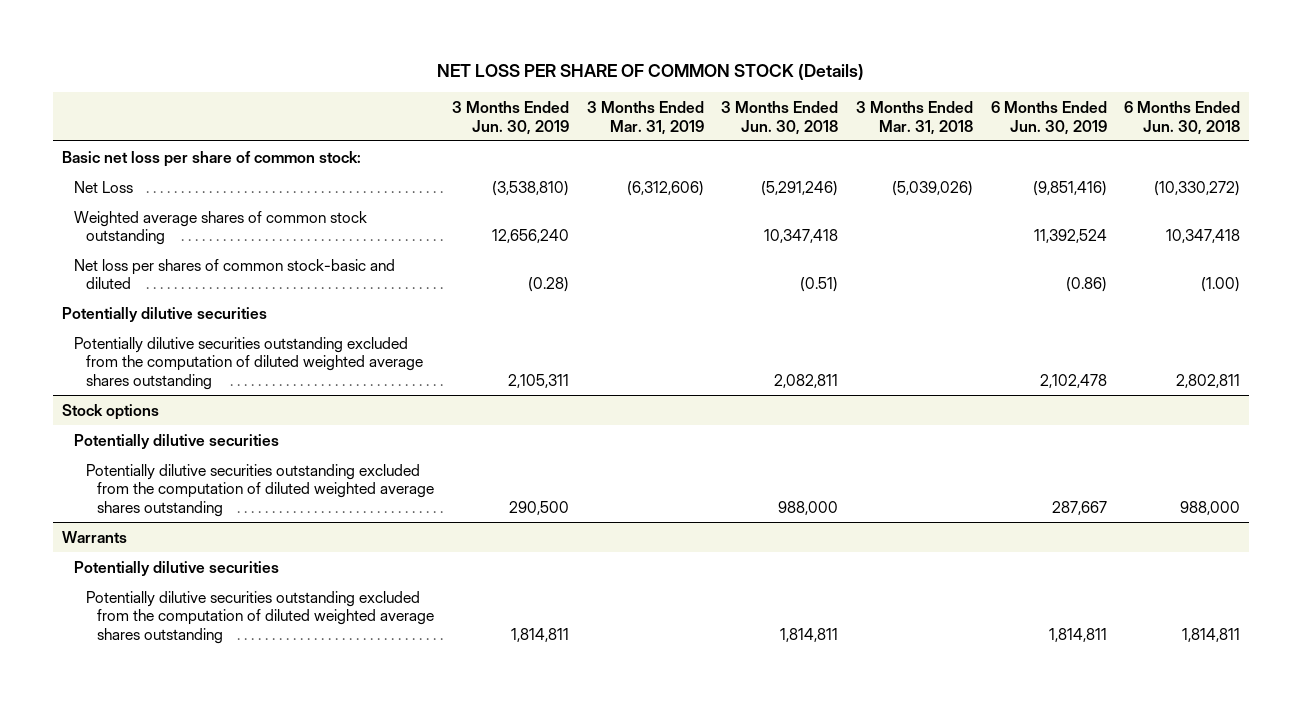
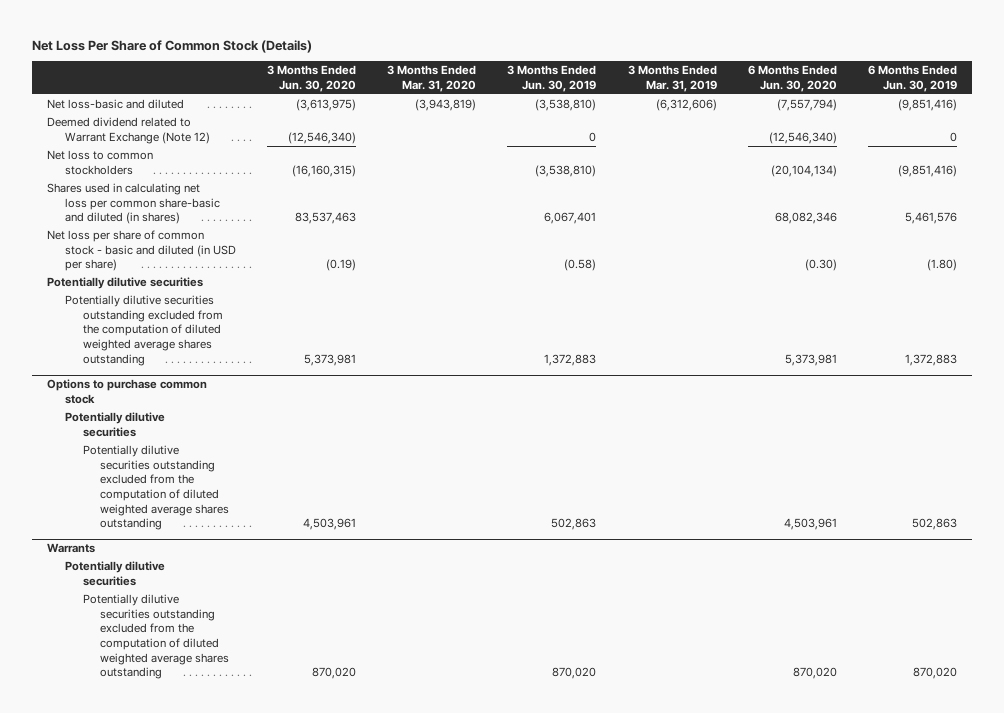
- NET LOSS PER SHARE OF COMMON STOCK (Details)
+ Net Loss Per Share of Common Stock (Details)
- | 3 Months Ended Jun. 30, 2019 | 3 Months Ended Mar. 31, 2019 | 3 Months Ended Jun. 30, 2018 | 3 Months Ended Mar. 31, 2018 | 6 Months Ended Jun. 30, 2019 | 6 Months Ended Jun. 30, 2018
+ | 3 Months Ended Jun. 30, 2020 | 3 Months Ended Mar. 31, 2020 | 3 Months Ended Jun. 30, 2019 | 3 Months Ended Mar. 31, 2019 | 6 Months Ended Jun. 30, 2020 | 6 Months Ended Jun. 30, 2019
- Basic net loss per share of common stock:
- Net Loss | (3,538,810) | (6,312,606) | (5,291,246) | (5,039,026) | (9,851,416) | (10,330,272)
- Weighted average shares of common stock outstanding | 12,656,240 | | 10,347,418 | | 11,392,524 | 10,347,418
- Net loss per shares of common stock-basic and diluted | (0.28) | | (0.51) | | (0.86) | (1.00)
+ Net loss-basic and diluted | (3,613,975) | (3,943,819) | (3,538,810) | (6,312,606) | (7,557,794) | (9,851,416)
+ Deemed dividend related to Warrant Exchange (Note 12) | (12,546,340) | | 0 | | (12,546,340) | 0
+ Net loss to common stockholders | (16,160,315) | | (3,538,810) | | (20,104,134) | (9,851,416)
+ Shares used in calculating net loss per common share-basic and diluted (in shares) | 83,537,463 | | 6,067,401 | | 68,082,346 | 5,461,576
+ Net loss per share of common stock - basic and diluted (in USD per share) | (0.19) | | (0.58) | | (0.30) | (1.80)
- Potentially dilutive securities outstanding excluded from the computation of diluted weighted average shares outstanding | 2,105,311 | | 2,082,811 | | 2,102,478 | 2,802,811
- Stock options
+ Potentially dilutive securities outstanding excluded from the computation of diluted weighted average shares outstanding | 5,373,981 | | 1,372,883 | | 5,373,981 | 1,372,883
+ Options to purchase common stock
- Potentially dilutive securities outstanding excluded from the computation of diluted weighted average shares outstanding | 290,500 | | 988,000 | | 287,667 | 988,000
+ Potentially dilutive securities outstanding excluded from the computation of diluted weighted average shares outstanding | 4,503,961 | | 502,863 | | 4,503,961 | 502,863
@ Warrants
- Potentially dilutive securities outstanding excluded from the computation of diluted weighted average shares outstanding | 1,814,811 | | 1,814,811 | | 1,814,811 | 1,814,811
+ Potentially dilutive securities outstanding excluded from the computation of diluted weighted average shares outstanding | 870,020 | | 870,020 | | 870,020 | 870,020

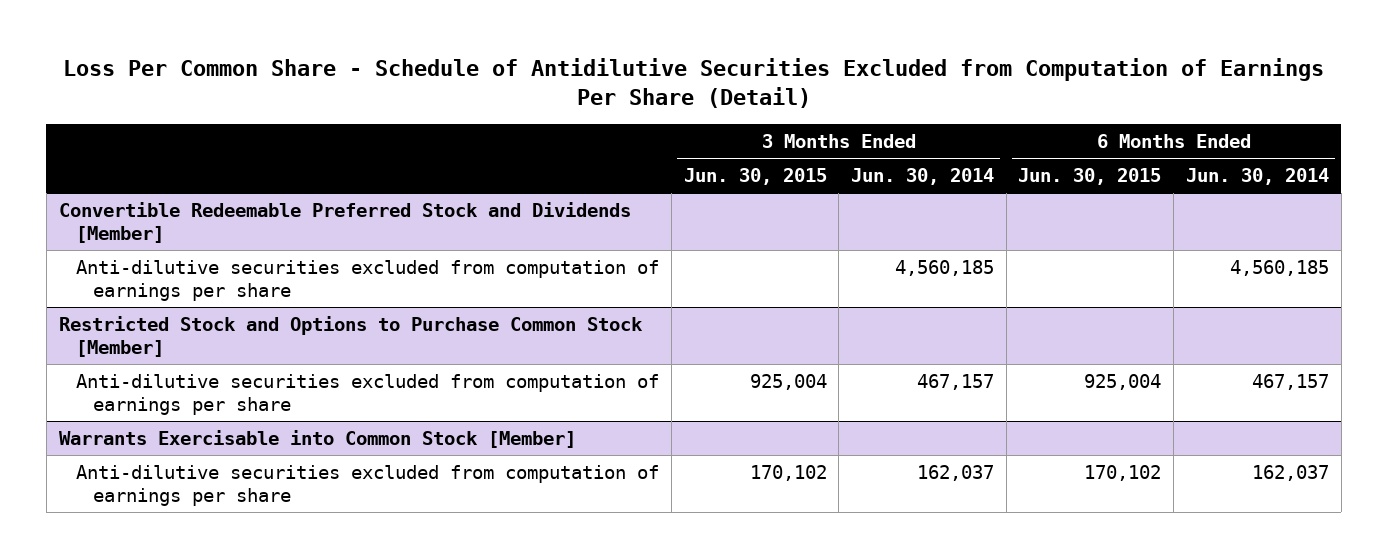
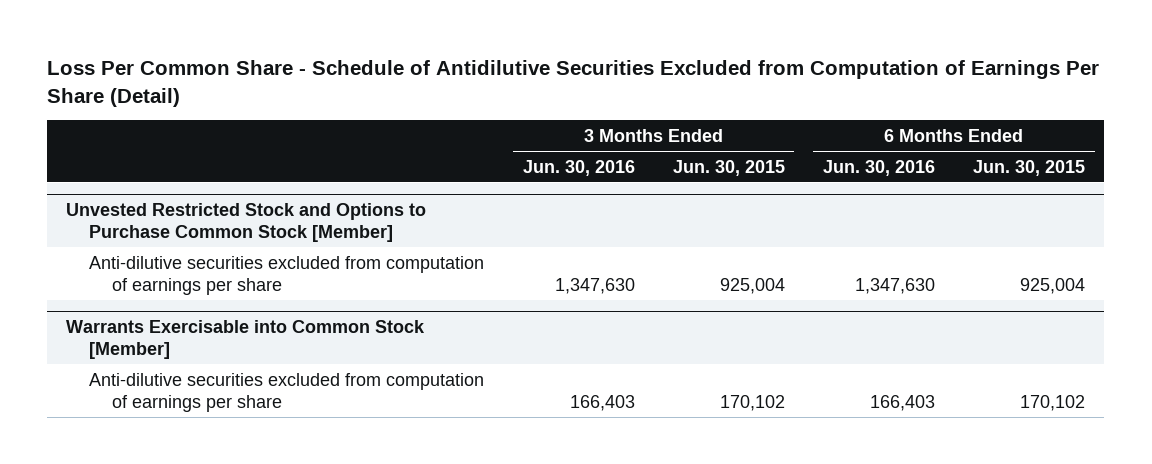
- | 3 Months Ended Jun. 30, 2015 | 3 Months Ended Jun. 30, 2014 | 6 Months Ended Jun. 30, 2015 | 6 Months Ended Jun. 30, 2014
+ | 3 Months Ended Jun. 30, 2016 | 3 Months Ended Jun. 30, 2015 | 6 Months Ended Jun. 30, 2016 | 6 Months Ended Jun. 30, 2015
- Convertible Redeemable Preferred Stock and Dividends [Member]
- Anti-dilutive securities excluded from computation of earnings per share | | 4,560,185 | | 4,560,185
- Restricted Stock and Options to Purchase Common Stock [Member]
+ Unvested Restricted Stock and Options to Purchase Common Stock [Member]

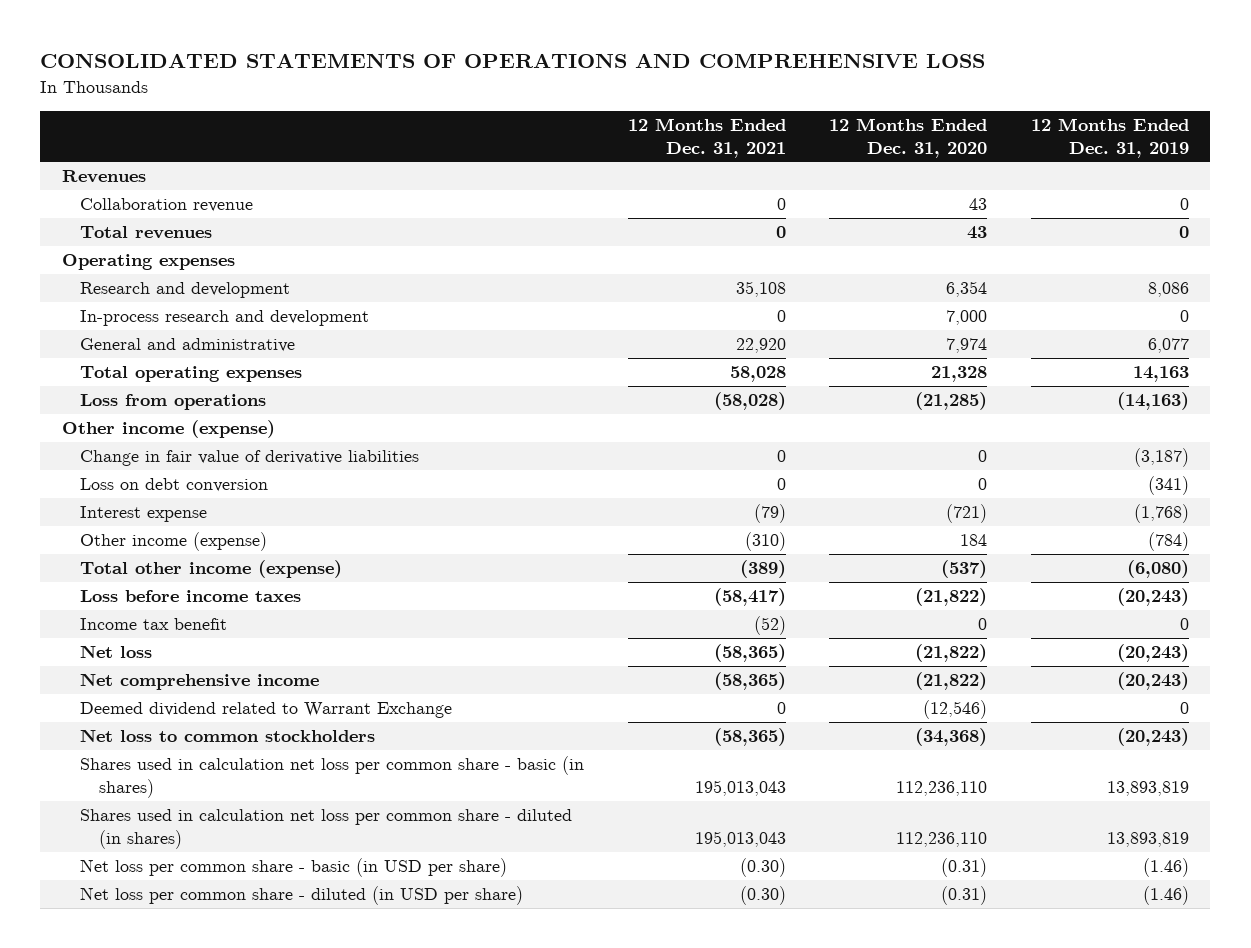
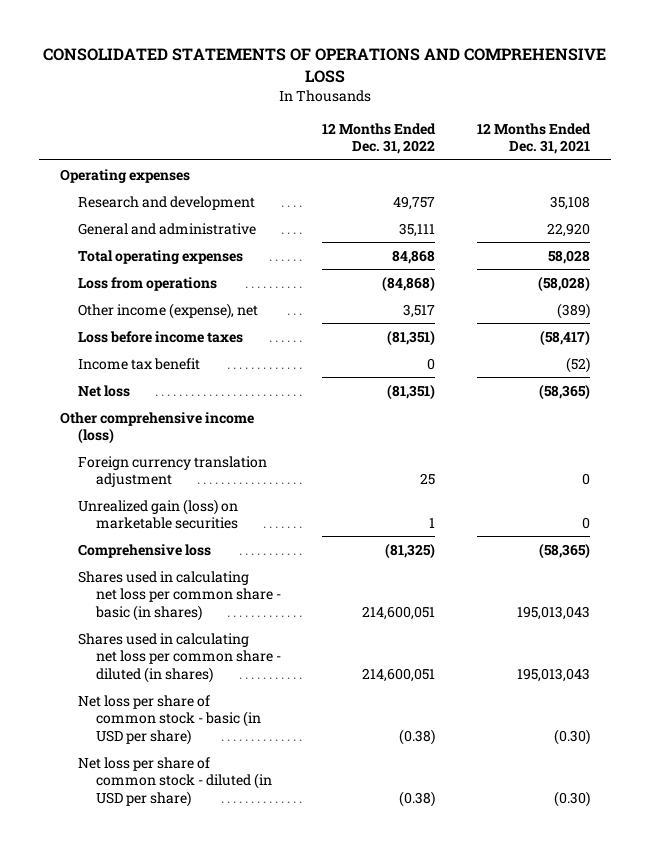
- | 12 Months Ended Dec. 31, 2021 | 12 Months Ended Dec. 31, 2020 | 12 Months Ended Dec. 31, 2019
+ | 12 Months Ended Dec. 31, 2022 | 12 Months Ended Dec. 31, 2021
- Revenues
- Collaboration revenue | 0 | 43 | 0
- Total revenues | 0 | 43 | 0
- In-process research and development | 0 | 7,000 | 0
- Other income (expense)
- Change in fair value of derivative liabilities | 0 | 0 | (3,187)
- Loss on debt conversion | 0 | 0 | (341)
- Interest expense | (79) | (721) | (1,768)
- Other income (expense) | (310) | 184 | (784)
- Total other income (expense) | (389) | (537) | (6,080)
+ Other income (expense), net | 3,517 | (389)
- Net comprehensive income | (58,365) | (21,822) | (20,243)
- Deemed dividend related to Warrant Exchange | 0 | (12,546) | 0
- Net loss to common stockholders | (58,365) | (34,368) | (20,243)
- Shares used in calculation net loss per common share - basic (in shares) | 195,013,043 | 112,236,110 | 13,893,819
- Shares used in calculation net loss per common share - diluted (in shares) | 195,013,043 | 112,236,110 | 13,893,819
- Net loss per common share - basic (in USD per share) | (0.30) | (0.31) | (1.46)
- Net loss per common share - diluted (in USD per share) | (0.30) | (0.31) | (1.46)
+ Other comprehensive income (loss)
+ Foreign currency translation adjustment | 25 | 0
+ Unrealized gain (loss) on marketable securities | 1 | 0
+ Comprehensive loss | (81,325) | (58,365)
+ Shares used in calculating net loss per common share - basic (in shares) | 214,600,051 | 195,013,043
+ Shares used in calculating net loss per common share - diluted (in shares) | 214,600,051 | 195,013,043
+ Net loss per share of common stock - basic (in USD per share) | (0.38) | (0.30)
+ Net loss per share of common stock - diluted (in USD per share) | (0.38) | (0.30)

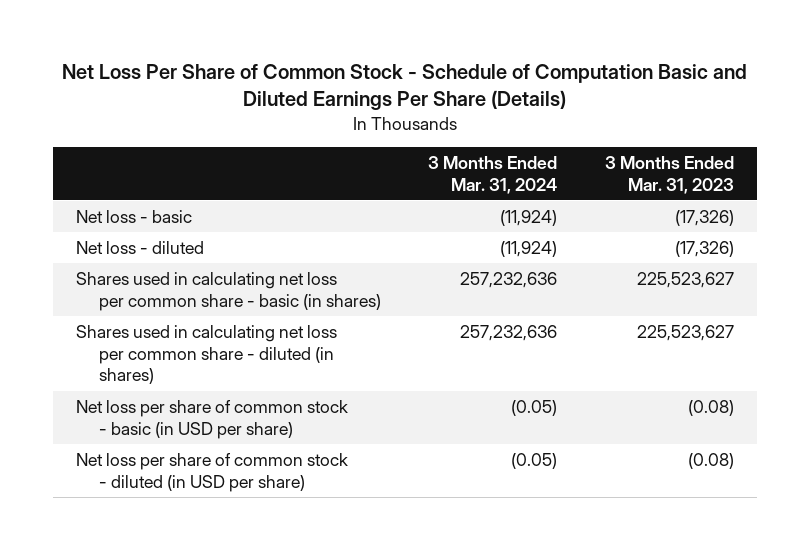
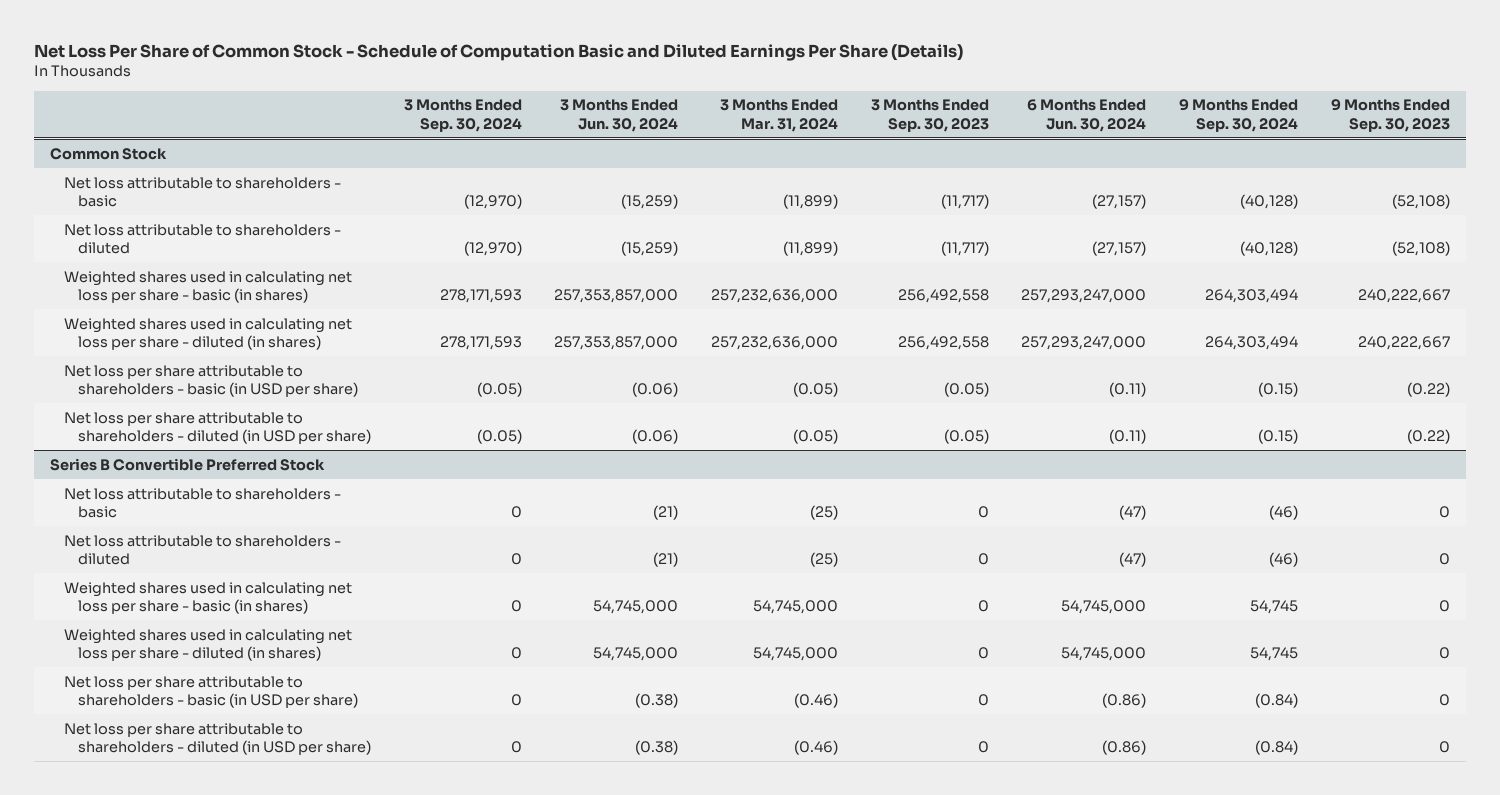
- | 3 Months Ended Mar. 31, 2024 | 3 Months Ended Mar. 31, 2023
+ | 3 Months Ended Sep. 30, 2024 | 3 Months Ended Jun. 30, 2024 | 3 Months Ended Mar. 31, 2024 | 3 Months Ended Sep. 30, 2023 | 6 Months Ended Jun. 30, 2024 | 9 Months Ended Sep. 30, 2024 | 9 Months Ended Sep. 30, 2023
- Net loss - basic | (11,924) | (17,326)
- Net loss - diluted | (11,924) | (17,326)
- Shares used in calculating net loss per common share - basic (in shares) | 257,232,636 | 225,523,627
- Shares used in calculating net loss per common share - diluted (in shares) | 257,232,636 | 225,523,627
- Net loss per share of common stock - basic (in USD per share) | (0.05) | (0.08)
- Net loss per share of common stock - diluted (in USD per share) | (0.05) | (0.08)
+ Common Stock
+ Net loss attributable to shareholders - basic | (12,970) | (15,259) | (11,899) | (11,717) | (27,157) | (40,128) | (52,108)
+ Net loss attributable to shareholders - diluted | (12,970) | (15,259) | (11,899) | (11,717) | (27,157) | (40,128) | (52,108)
+ Weighted shares used in calculating net loss per share - basic (in shares) | 278,171,593 | 257,353,857,000 | 257,232,636,000 | 256,492,558 | 257,293,247,000 | 264,303,494 | 240,222,667
+ Weighted shares used in calculating net loss per share - diluted (in shares) | 278,171,593 | 257,353,857,000 | 257,232,636,000 | 256,492,558 | 257,293,247,000 | 264,303,494 | 240,222,667
+ Net loss per share attributable to shareholders - basic (in USD per share) | (0.05) | (0.06) | (0.05) | (0.05) | (0.11) | (0.15) | (0.22)
+ Net loss per share attributable to shareholders - diluted (in USD per share) | (0.05) | (0.06) | (0.05) | (0.05) | (0.11) | (0.15) | (0.22)
+ Series B Convertible Preferred Stock
+ Net loss attributable to shareholders - basic | 0 | (21) | (25) | 0 | (47) | (46) | 0
+ Net loss attributable to shareholders - diluted | 0 | (21) | (25) | 0 | (47) | (46) | 0
+ Weighted shares used in calculating net loss per share - basic (in shares) | 0 | 54,745,000 | 54,745,000 | 0 | 54,745,000 | 54,745 | 0
+ Weighted shares used in calculating net loss per share - diluted (in shares) | 0 | 54,745,000 | 54,745,000 | 0 | 54,745,000 | 54,745 | 0
+ Net loss per share attributable to shareholders - basic (in USD per share) | 0 | (0.38) | (0.46) | 0 | (0.86) | (0.84) | 0
+ Net loss per share attributable to shareholders - diluted (in USD per share) | 0 | (0.38) | (0.46) | 0 | (0.86) | (0.84) | 0

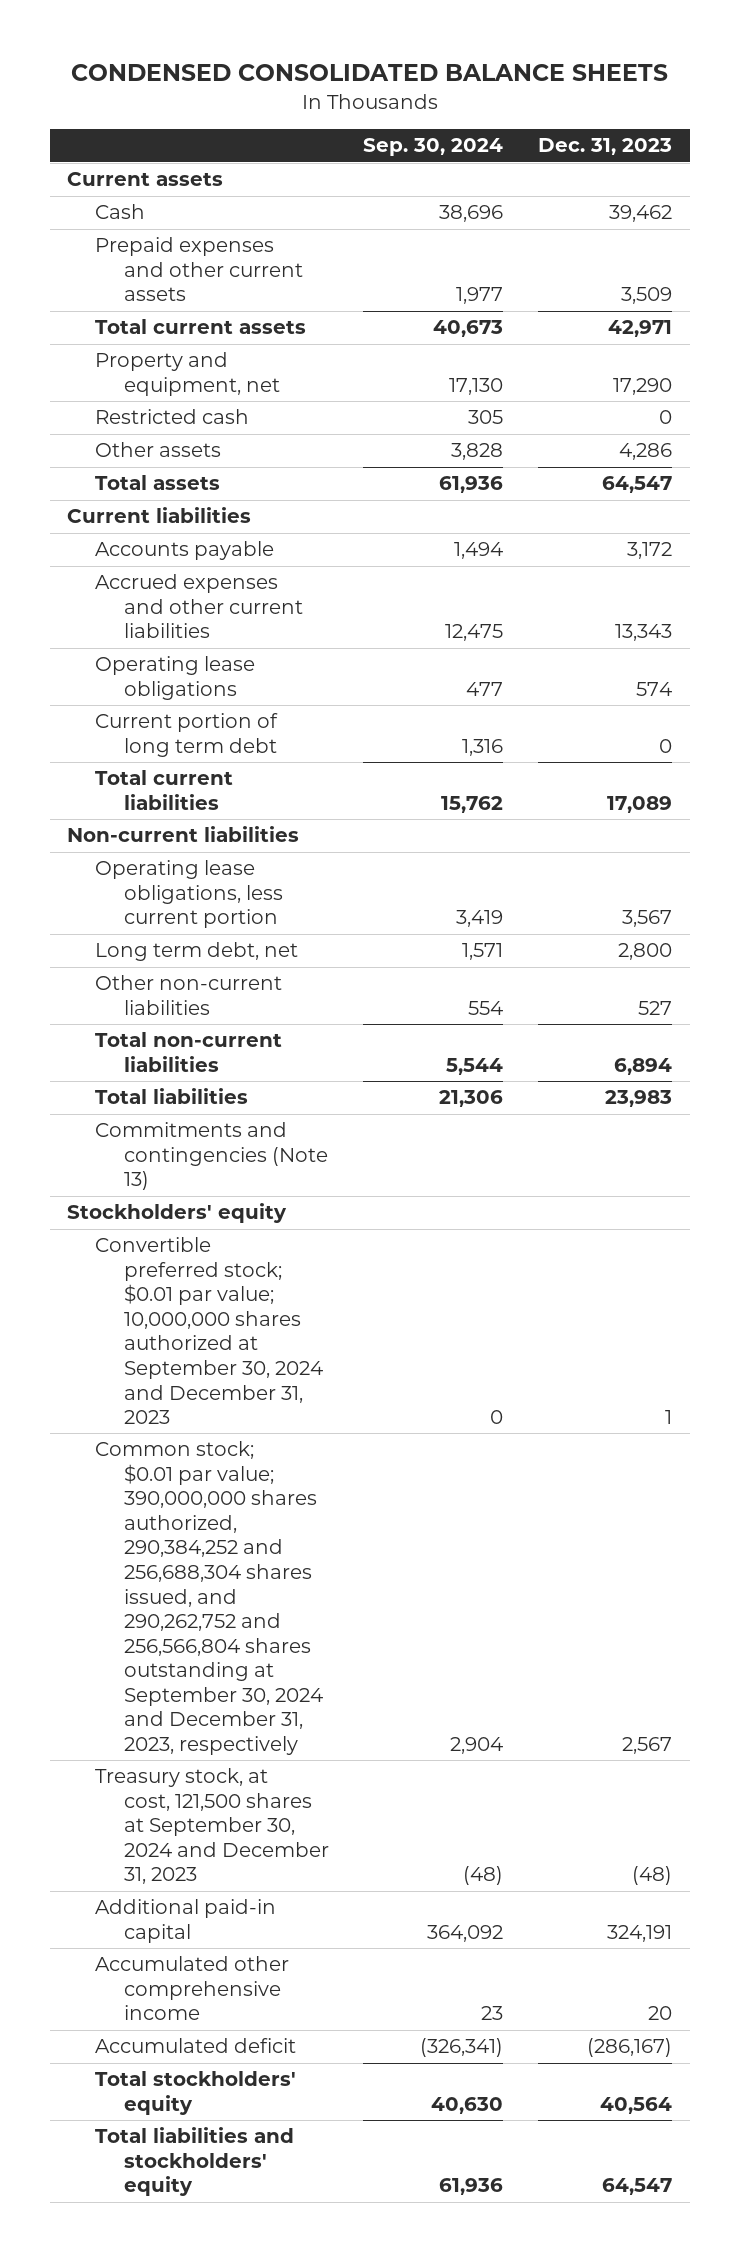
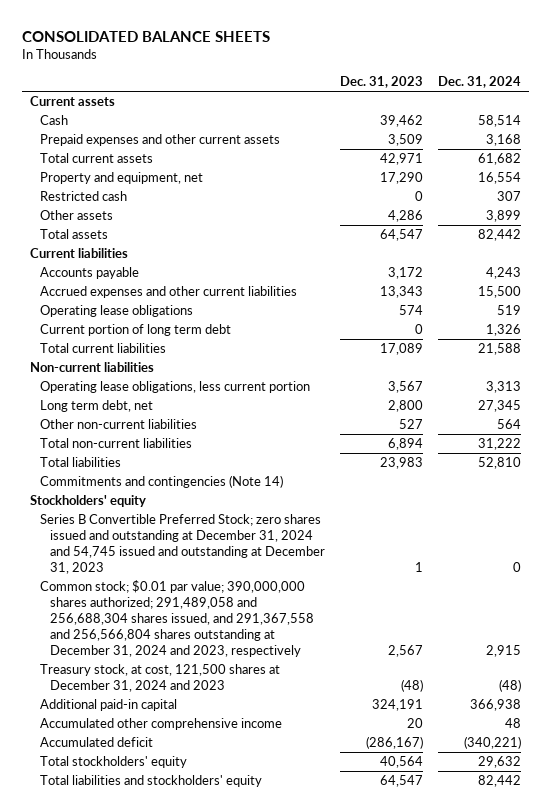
- CONDENSED CONSOLIDATED BALANCE SHEETS
+ CONSOLIDATED BALANCE SHEETS
- | Sep. 30, 2024 | Dec. 31, 2023
+ | Dec. 31, 2023 | Dec. 31, 2024
- Commitments and contingencies (Note 13)
+ Commitments and contingencies (Note 14)
- Convertible preferred stock; $0.01 par value; 10,000,000 shares authorized at September 30, 2024 and December 31, 2023 | 0 | 1
- Common stock; $0.01 par value; 390,000,000 shares authorized, 290,384,252 and 256,688,304 shares issued, and 290,262,752 and 256,566,804 shares outstanding at September 30, 2024 and December 31, 2023, respectively | 2,904 | 2,567
- Treasury stock, at cost, 121,500 shares at September 30, 2024 and December 31, 2023 | (48) | (48)
+ Series B Convertible Preferred Stock; zero shares issued and outstanding at December 31, 2024 and 54,745 issued and outstanding at December 31, 2023 | 1 | 0
+ Common stock; $0.01 par value; 390,000,000 shares authorized; 291,489,058 and 256,688,304 shares issued, and 291,367,558 and 256,566,804 shares outstanding at December 31, 2024 and 2023, respectively | 2,567 | 2,915
+ Treasury stock, at cost, 121,500 shares at December 31, 2024 and 2023 | (48) | (48)

